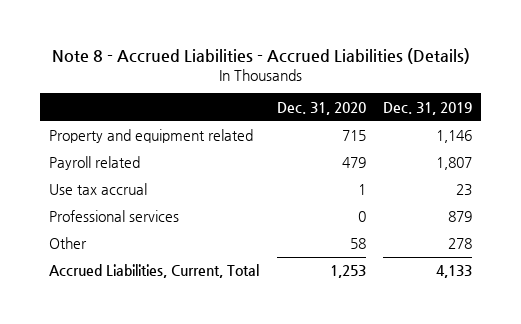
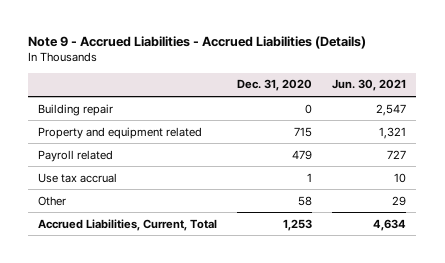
- Note 8 - Accrued Liabilities - Accrued Liabilities (Details)
+ Note 9 - Accrued Liabilities - Accrued Liabilities (Details)
- | Dec. 31, 2020 | Dec. 31, 2019
+ | Dec. 31, 2020 | Jun. 30, 2021
+ Building repair | 0 | 2,547
- Professional services | 0 | 879

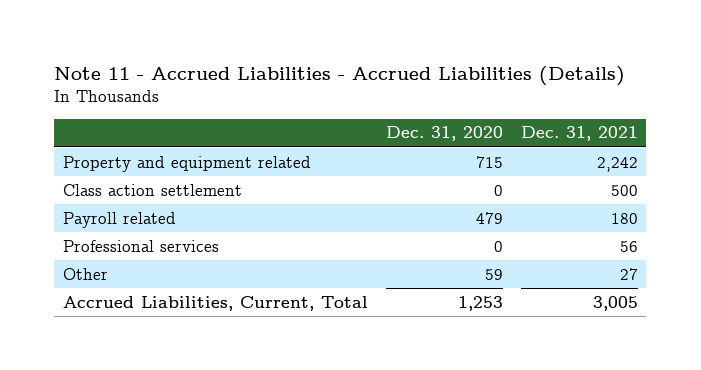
- Note 9 - Accrued Liabilities - Accrued Liabilities (Details)
+ Note 11 - Accrued Liabilities - Accrued Liabilities (Details)
- | Dec. 31, 2020 | Jun. 30, 2021
+ | Dec. 31, 2020 | Dec. 31, 2021
- Building repair | 0 | 2,547
+ Class action settlement | 0 | 500
- Use tax accrual | 1 | 10
- Other | 58 | 29
+ Professional services | 0 | 56
+ Other | 59 | 27

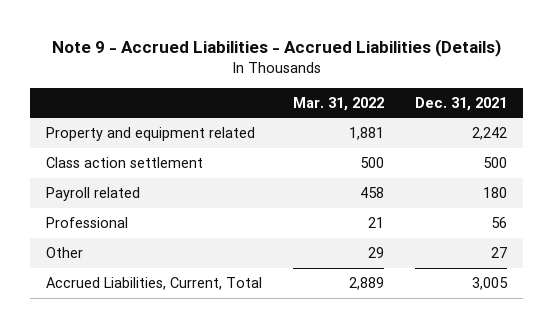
- Note 11 - Accrued Liabilities - Accrued Liabilities (Details)
+ Note 9 - Accrued Liabilities - Accrued Liabilities (Details)
- | Dec. 31, 2020 | Dec. 31, 2021
+ | Mar. 31, 2022 | Dec. 31, 2021
- Professional services | 0 | 56
+ Professional | 21 | 56

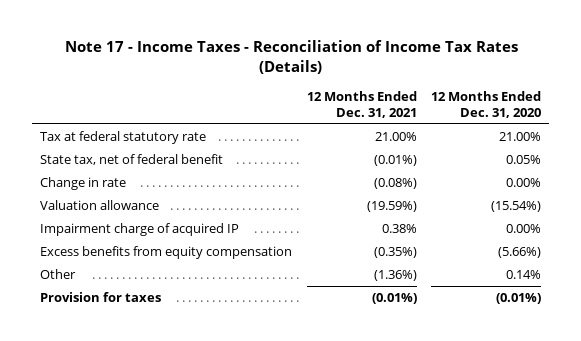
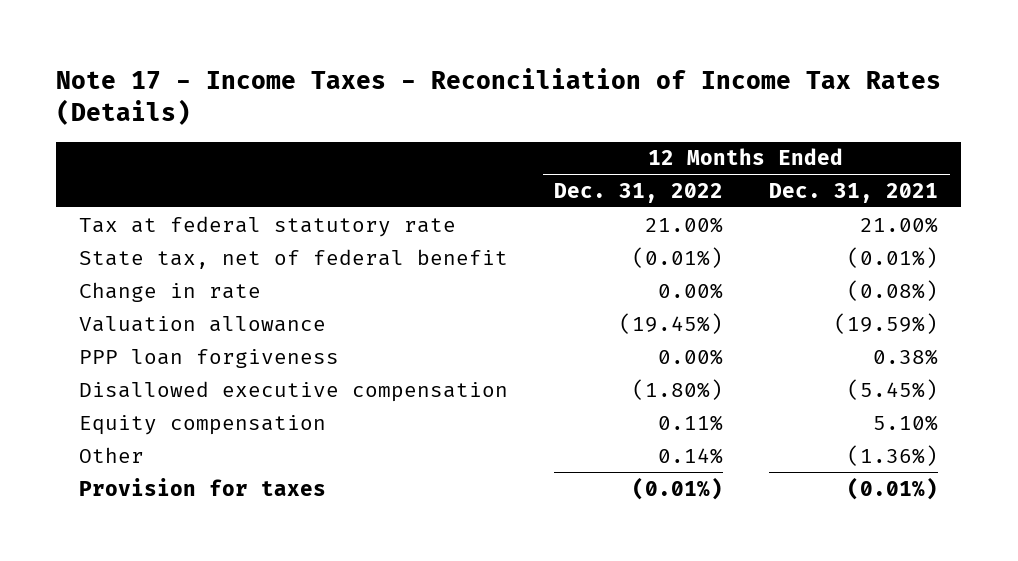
- | 12 Months Ended Dec. 31, 2021 | 12 Months Ended Dec. 31, 2020
+ | 12 Months Ended Dec. 31, 2022 | 12 Months Ended Dec. 31, 2021
- Impairment charge of acquired IP | 0.38% | 0.00%
- Excess benefits from equity compensation | (0.35%) | (5.66%)
+ PPP loan forgiveness | 0.00% | 0.38%
+ Disallowed executive compensation | (1.80%) | (5.45%)
+ Equity compensation | 0.11% | 5.10%

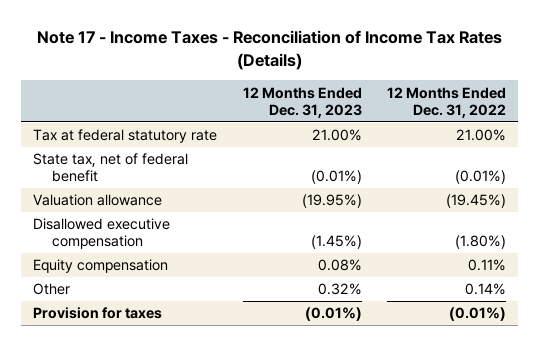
- | 12 Months Ended Dec. 31, 2022 | 12 Months Ended Dec. 31, 2021
+ | 12 Months Ended Dec. 31, 2023 | 12 Months Ended Dec. 31, 2022
- Change in rate | 0.00% | (0.08%)
- PPP loan forgiveness | 0.00% | 0.38%

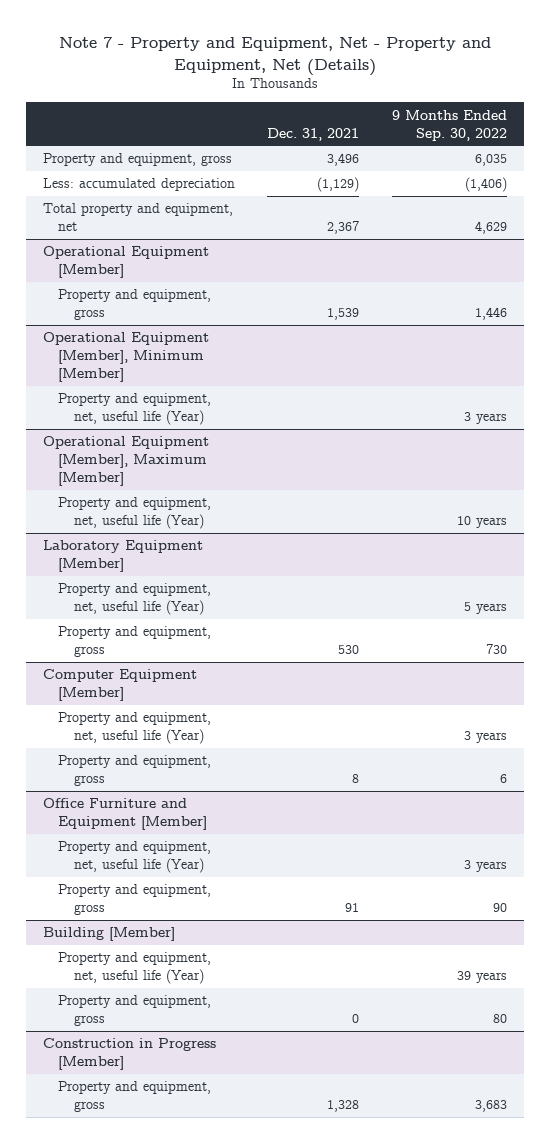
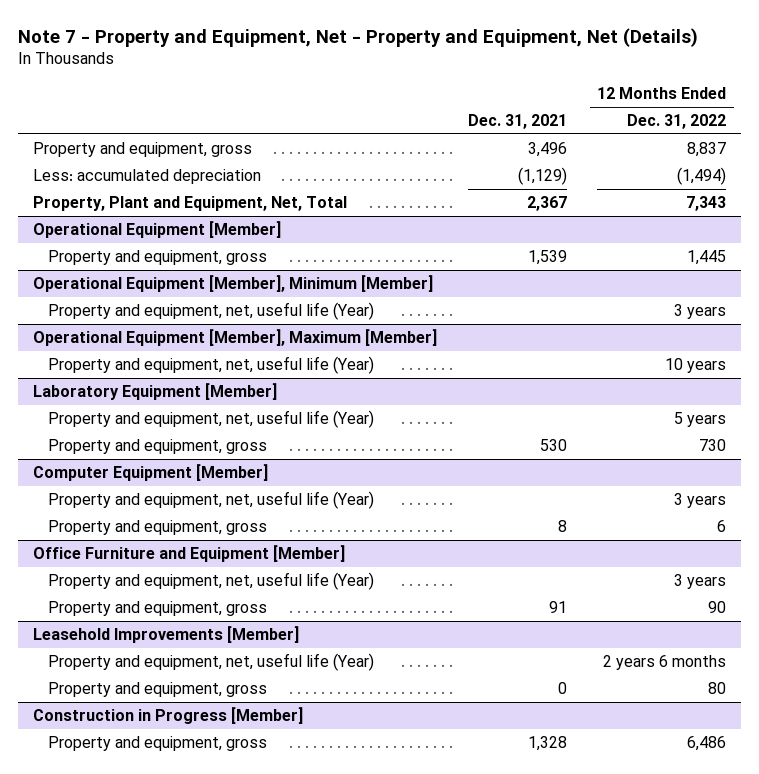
- | Dec. 31, 2021 | 9 Months Ended Sep. 30, 2022
+ | Dec. 31, 2021 | 12 Months Ended Dec. 31, 2022
- Total property and equipment, net | 2,367 | 4,629
+ Property, Plant and Equipment, Net, Total | 2,367 | 7,343
- Building [Member]
+ Leasehold Improvements [Member]

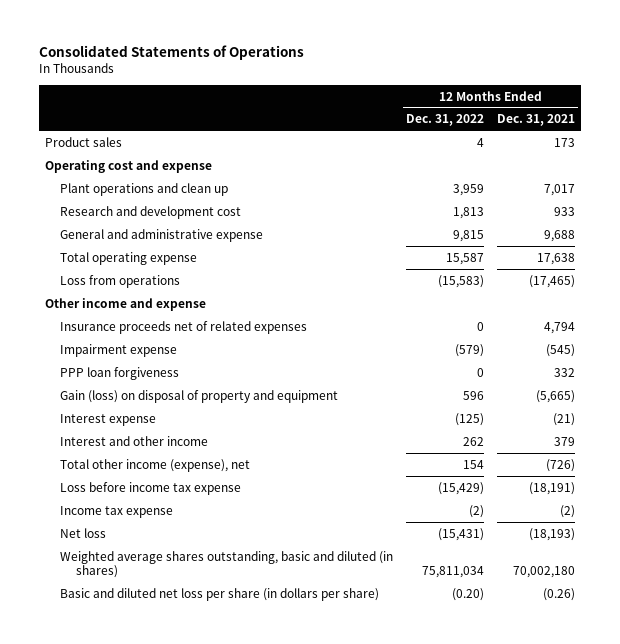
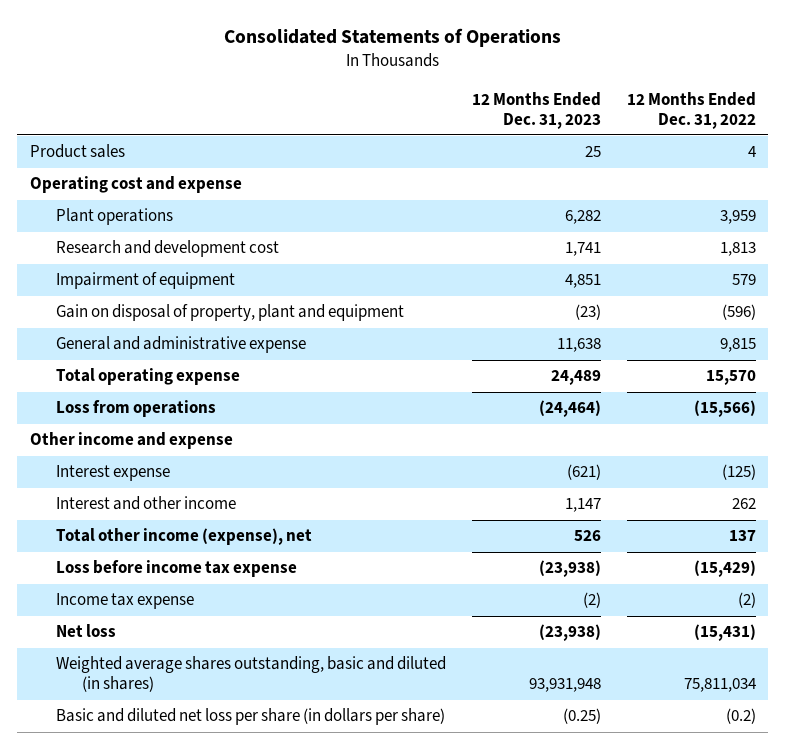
- | 12 Months Ended Dec. 31, 2022 | 12 Months Ended Dec. 31, 2021
+ | 12 Months Ended Dec. 31, 2023 | 12 Months Ended Dec. 31, 2022
- Plant operations and clean up | 3,959 | 7,017
+ Plant operations | 6,282 | 3,959
+ Impairment of equipment | 4,851 | 579
+ Gain on disposal of property, plant and equipment | (23) | (596)
- Total operating expense | 15,587 | 17,638
- Loss from operations | (15,583) | (17,465)
+ Total operating expense | 24,489 | 15,570
+ Loss from operations | (24,464) | (15,566)
- Insurance proceeds net of related expenses | 0 | 4,794
- Impairment expense | (579) | (545)
- PPP loan forgiveness | 0 | 332
- Gain (loss) on disposal of property and equipment | 596 | (5,665)
- Total other income (expense), net | 154 | (726)
+ Total other income (expense), net | 526 | 137
- Basic and diluted net loss per share (in dollars per share) | (0.20) | (0.26)
+ Basic and diluted net loss per share (in dollars per share) | (0.25) | (0.2)

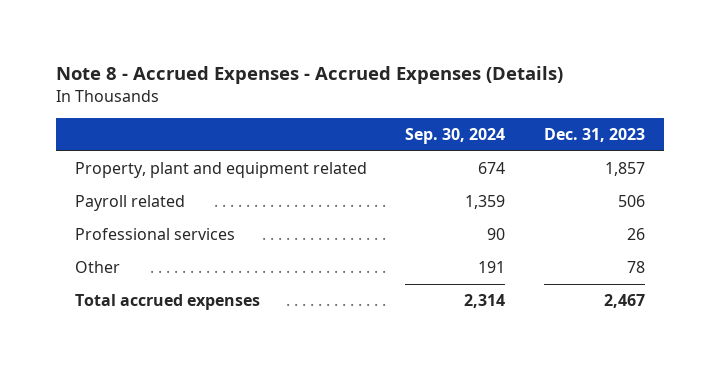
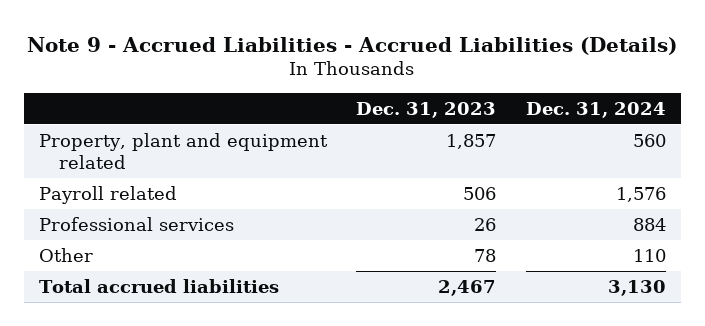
- Note 8 - Accrued Expenses - Accrued Expenses (Details)
+ Note 9 - Accrued Liabilities - Accrued Liabilities (Details)
- | Sep. 30, 2024 | Dec. 31, 2023
+ | Dec. 31, 2023 | Dec. 31, 2024
- Total accrued expenses | 2,314 | 2,467
+ Total accrued liabilities | 2,467 | 3,130

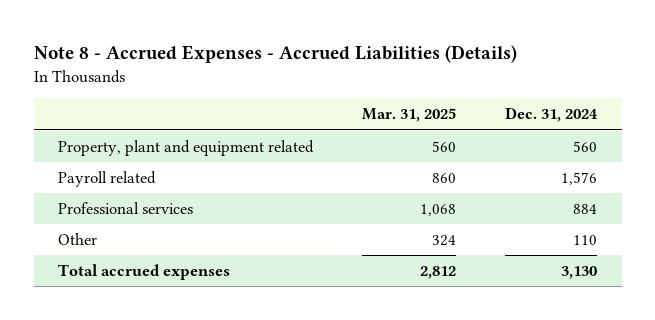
- Note 9 - Accrued Liabilities - Accrued Liabilities (Details)
+ Note 8 - Accrued Expenses - Accrued Liabilities (Details)
- | Dec. 31, 2023 | Dec. 31, 2024
+ | Mar. 31, 2025 | Dec. 31, 2024
- Total accrued liabilities | 2,467 | 3,130
+ Total accrued expenses | 2,812 | 3,130

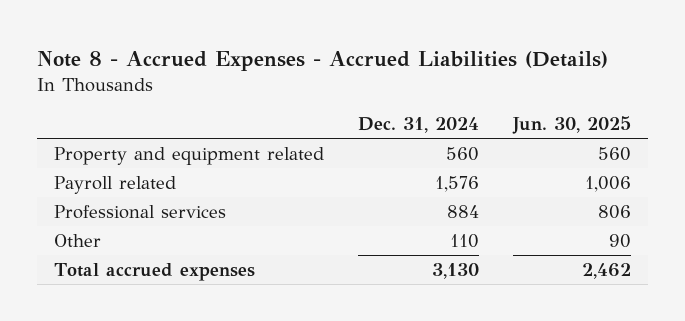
- | Mar. 31, 2025 | Dec. 31, 2024
+ | Dec. 31, 2024 | Jun. 30, 2025
- Property, plant and equipment related | 560 | 560
+ Property and equipment related | 560 | 560

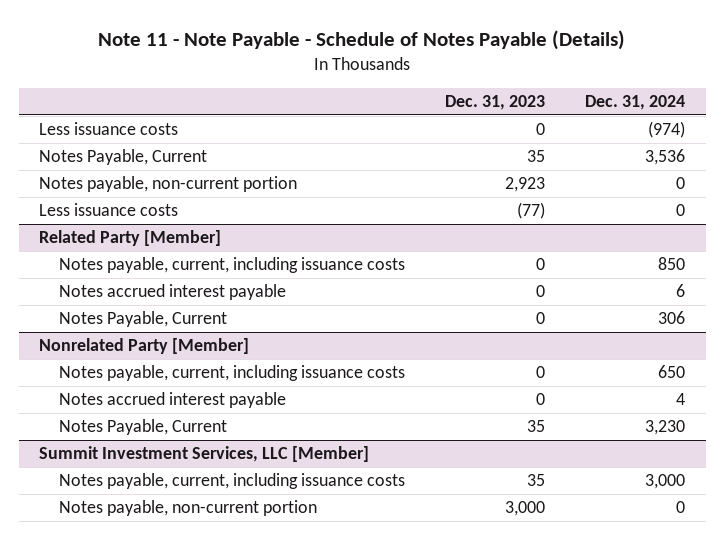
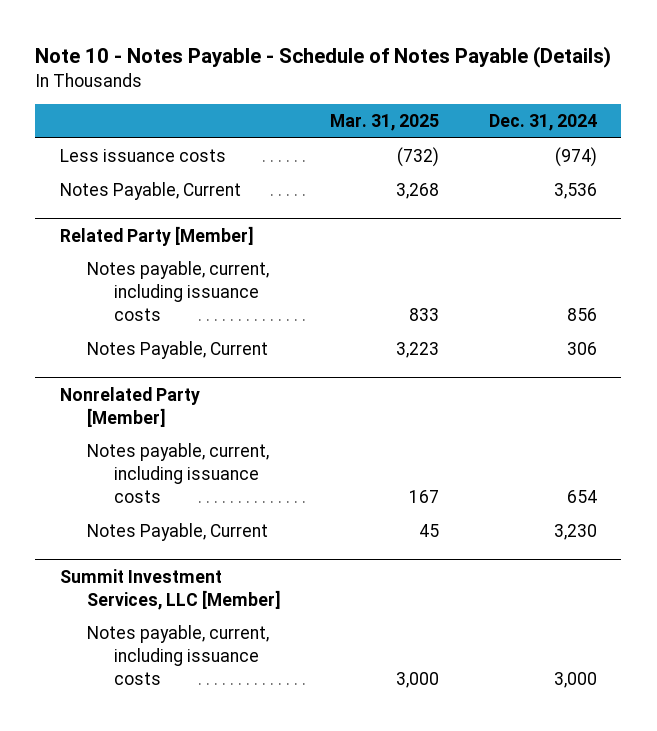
- Note 11 - Note Payable - Schedule of Notes Payable (Details)
+ Note 10 - Notes Payable - Schedule of Notes Payable (Details)
- | Dec. 31, 2023 | Dec. 31, 2024
+ | Mar. 31, 2025 | Dec. 31, 2024
- Notes payable, non-current portion | 2,923 | 0
- Less issuance costs | (77) | 0
@ Related Party [Member]
- Notes payable, current, including issuance costs | 0 | 850
- Notes accrued interest payable | 0 | 6
+ Notes payable, current, including issuance costs | 833 | 856
@ Nonrelated Party [Member]
- Notes payable, current, including issuance costs | 0 | 650
- Notes accrued interest payable | 0 | 4
+ Notes payable, current, including issuance costs | 167 | 654
@ Summit Investment Services, LLC [Member]
- Notes payable, non-current portion | 3,000 | 0

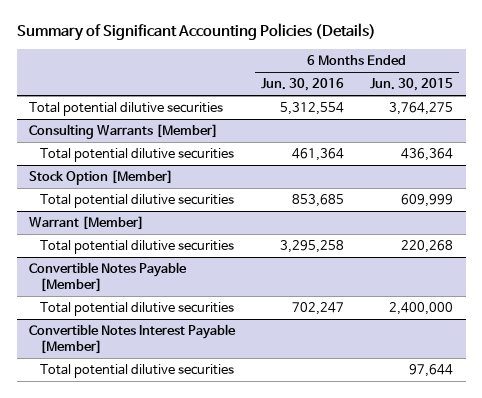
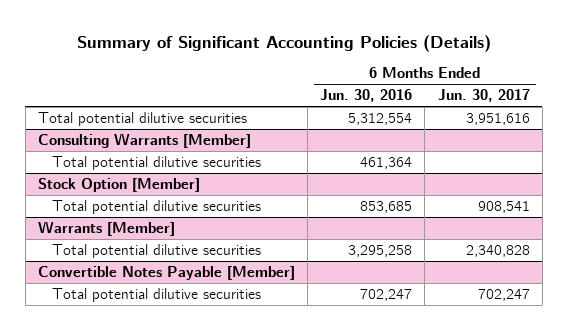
- | 6 Months Ended Jun. 30, 2016 | 6 Months Ended Jun. 30, 2015
+ | 6 Months Ended Jun. 30, 2016 | 6 Months Ended Jun. 30, 2017
- Warrant [Member]
+ Warrants [Member]
- Convertible Notes Interest Payable [Member]
- Total potential dilutive securities | | 97,644

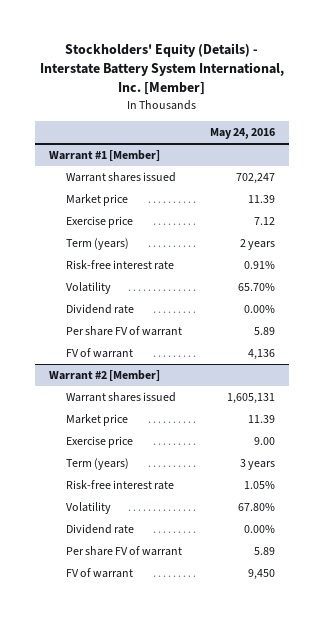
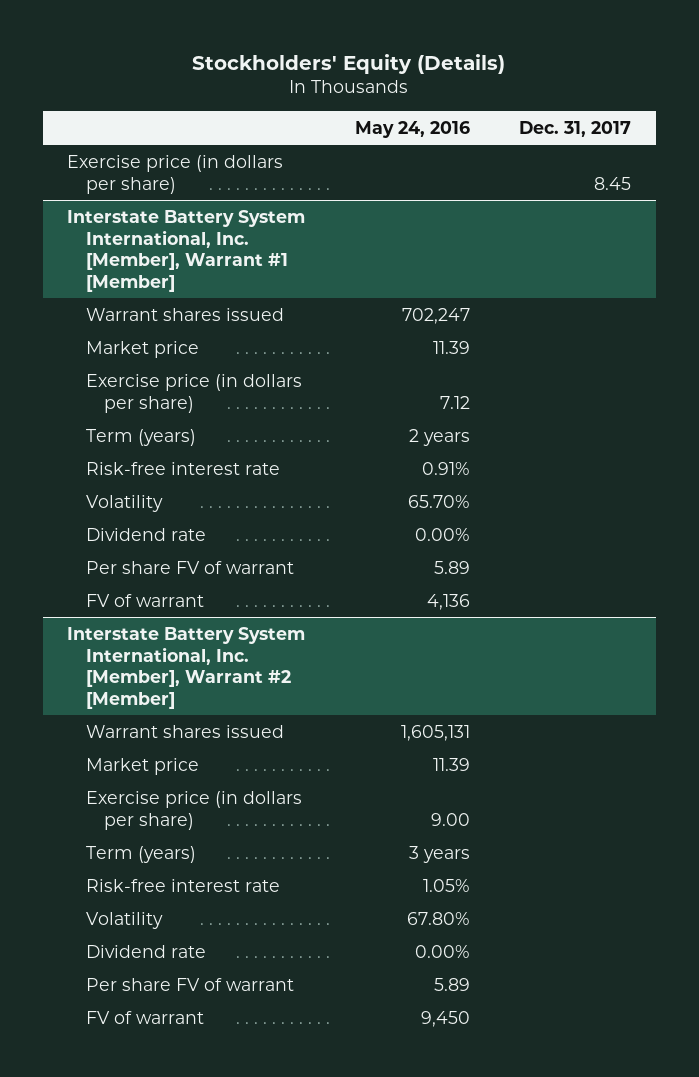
- Stockholders' Equity (Details) - Interstate Battery System International, Inc. [Member]
+ Stockholders' Equity (Details)
- | May 24, 2016
+ | May 24, 2016 | Dec. 31, 2017
- Warrant #1 [Member]
+ Exercise price (in dollars per share) | | 8.45
+ Interstate Battery System International, Inc. [Member], Warrant #1 [Member]
- Exercise price | 7.12
+ Exercise price (in dollars per share) | 7.12 |
- Warrant #2 [Member]
+ Interstate Battery System International, Inc. [Member], Warrant #2 [Member]
- Exercise price | 9.00
+ Exercise price (in dollars per share) | 9.00 |

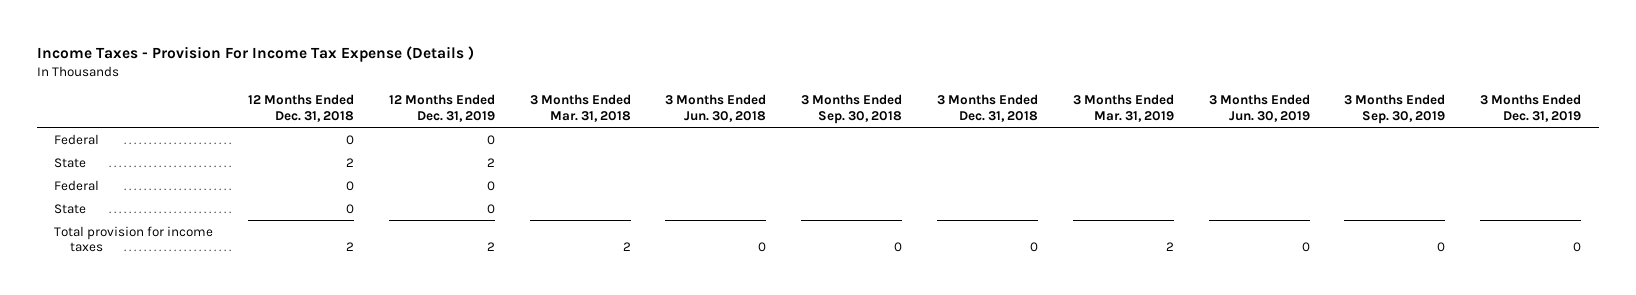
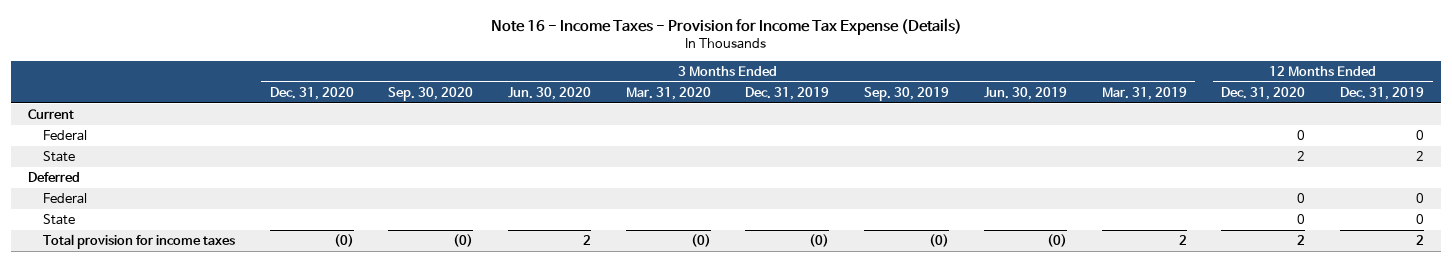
- Income Taxes - Provision For Income Tax Expense (Details )
+ Note 16 - Income Taxes - Provision for Income Tax Expense (Details)
- | 12 Months Ended Dec. 31, 2018 | 12 Months Ended Dec. 31, 2019 | 3 Months Ended Mar. 31, 2018 | 3 Months Ended Jun. 30, 2018 | 3 Months Ended Sep. 30, 2018 | 3 Months Ended Dec. 31, 2018 | 3 Months Ended Mar. 31, 2019 | 3 Months Ended Jun. 30, 2019 | 3 Months Ended Sep. 30, 2019 | 3 Months Ended Dec. 31, 2019
+ | 3 Months Ended Dec. 31, 2020 | 3 Months Ended Sep. 30, 2020 | 3 Months Ended Jun. 30, 2020 | 3 Months Ended Mar. 31, 2020 | 3 Months Ended Dec. 31, 2019 | 3 Months Ended Sep. 30, 2019 | 3 Months Ended Jun. 30, 2019 | 3 Months Ended Mar. 31, 2019 | 12 Months Ended Dec. 31, 2020 | 12 Months Ended Dec. 31, 2019
+ Current
+ Deferred
- Total provision for income taxes | 2 | 2 | 2 | 0 | 0 | 0 | 2 | 0 | 0 | 0
+ Total provision for income taxes | (0) | (0) | 2 | (0) | (0) | (0) | (0) | 2 | 2 | 2

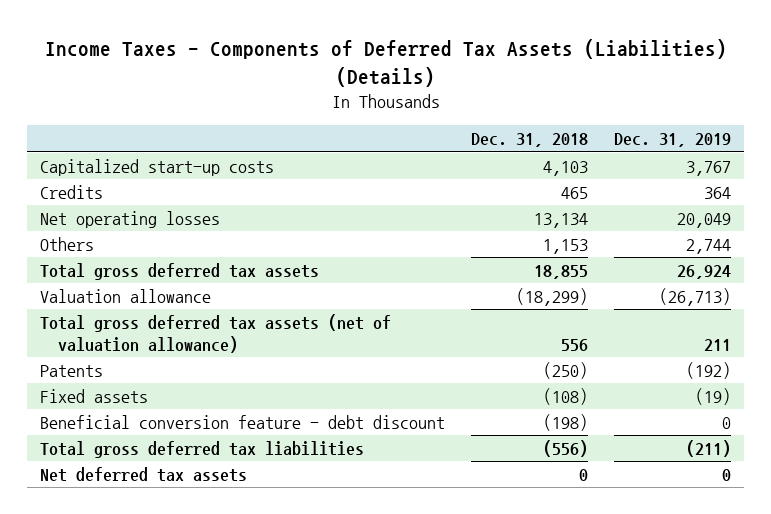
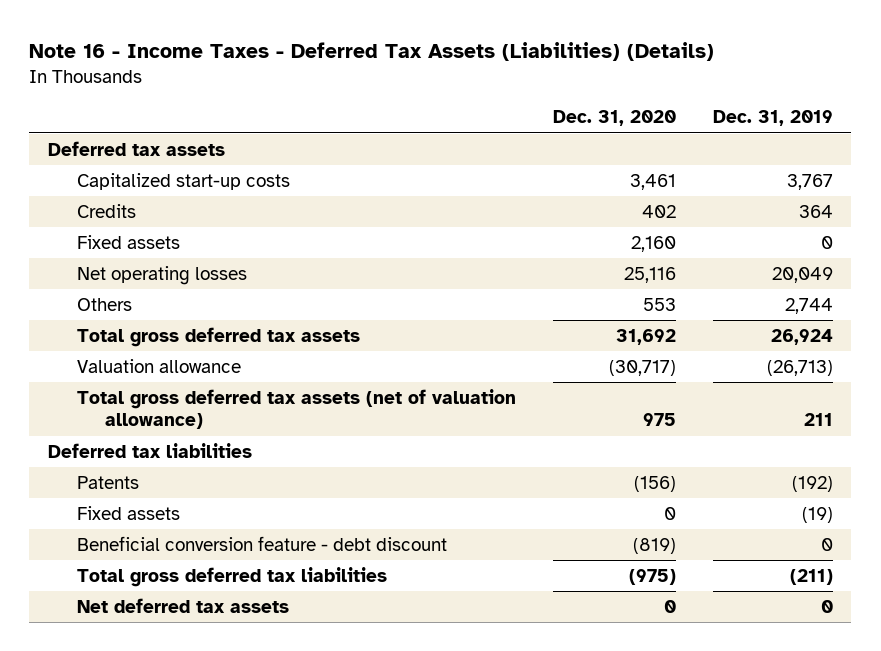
- Income Taxes - Components of Deferred Tax Assets (Liabilities) (Details)
+ Note 16 - Income Taxes - Deferred Tax Assets (Liabilities) (Details)
- | Dec. 31, 2018 | Dec. 31, 2019
+ | Dec. 31, 2020 | Dec. 31, 2019
+ Deferred tax assets
+ Fixed assets | 2,160 | 0
+ Deferred tax liabilities

